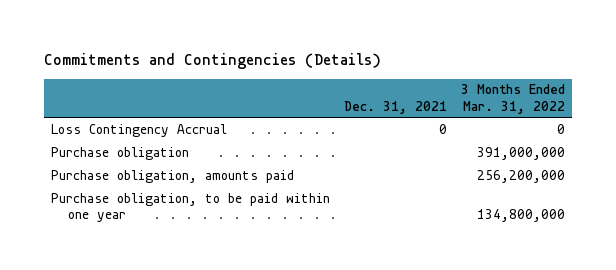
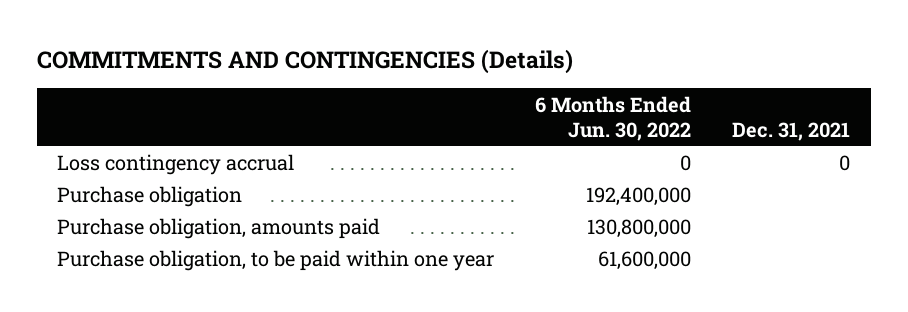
- Commitments and Contingencies (Details)
+ COMMITMENTS AND CONTINGENCIES (Details)
- | Dec. 31, 2021 | 3 Months Ended Mar. 31, 2022
+ | 6 Months Ended Jun. 30, 2022 | Dec. 31, 2021
- Loss Contingency Accrual | 0 | 0
+ Loss contingency accrual | 0 | 0

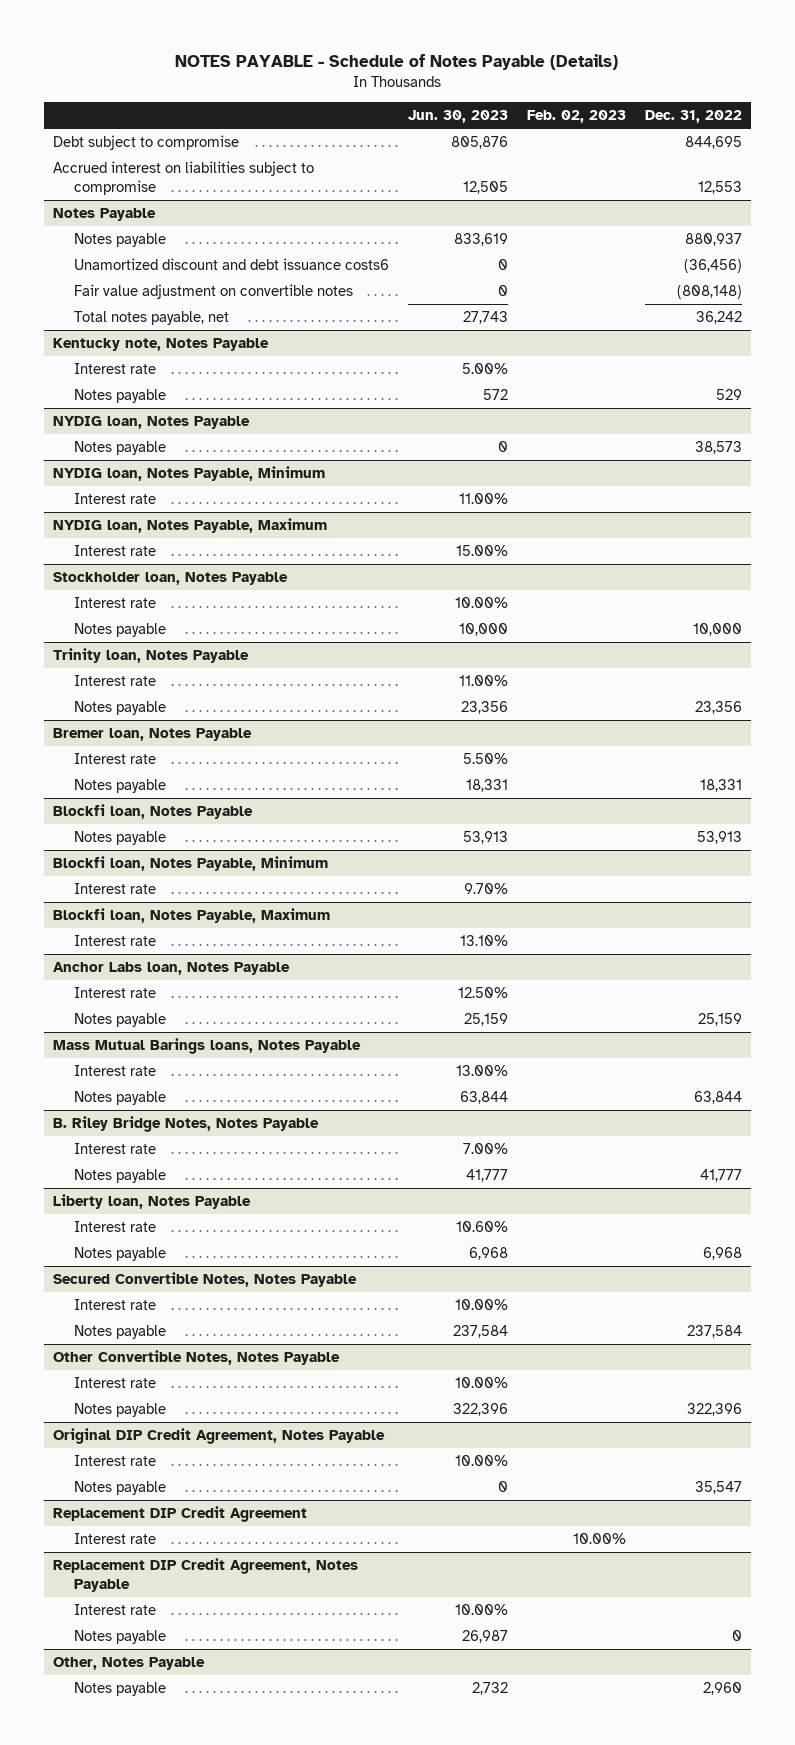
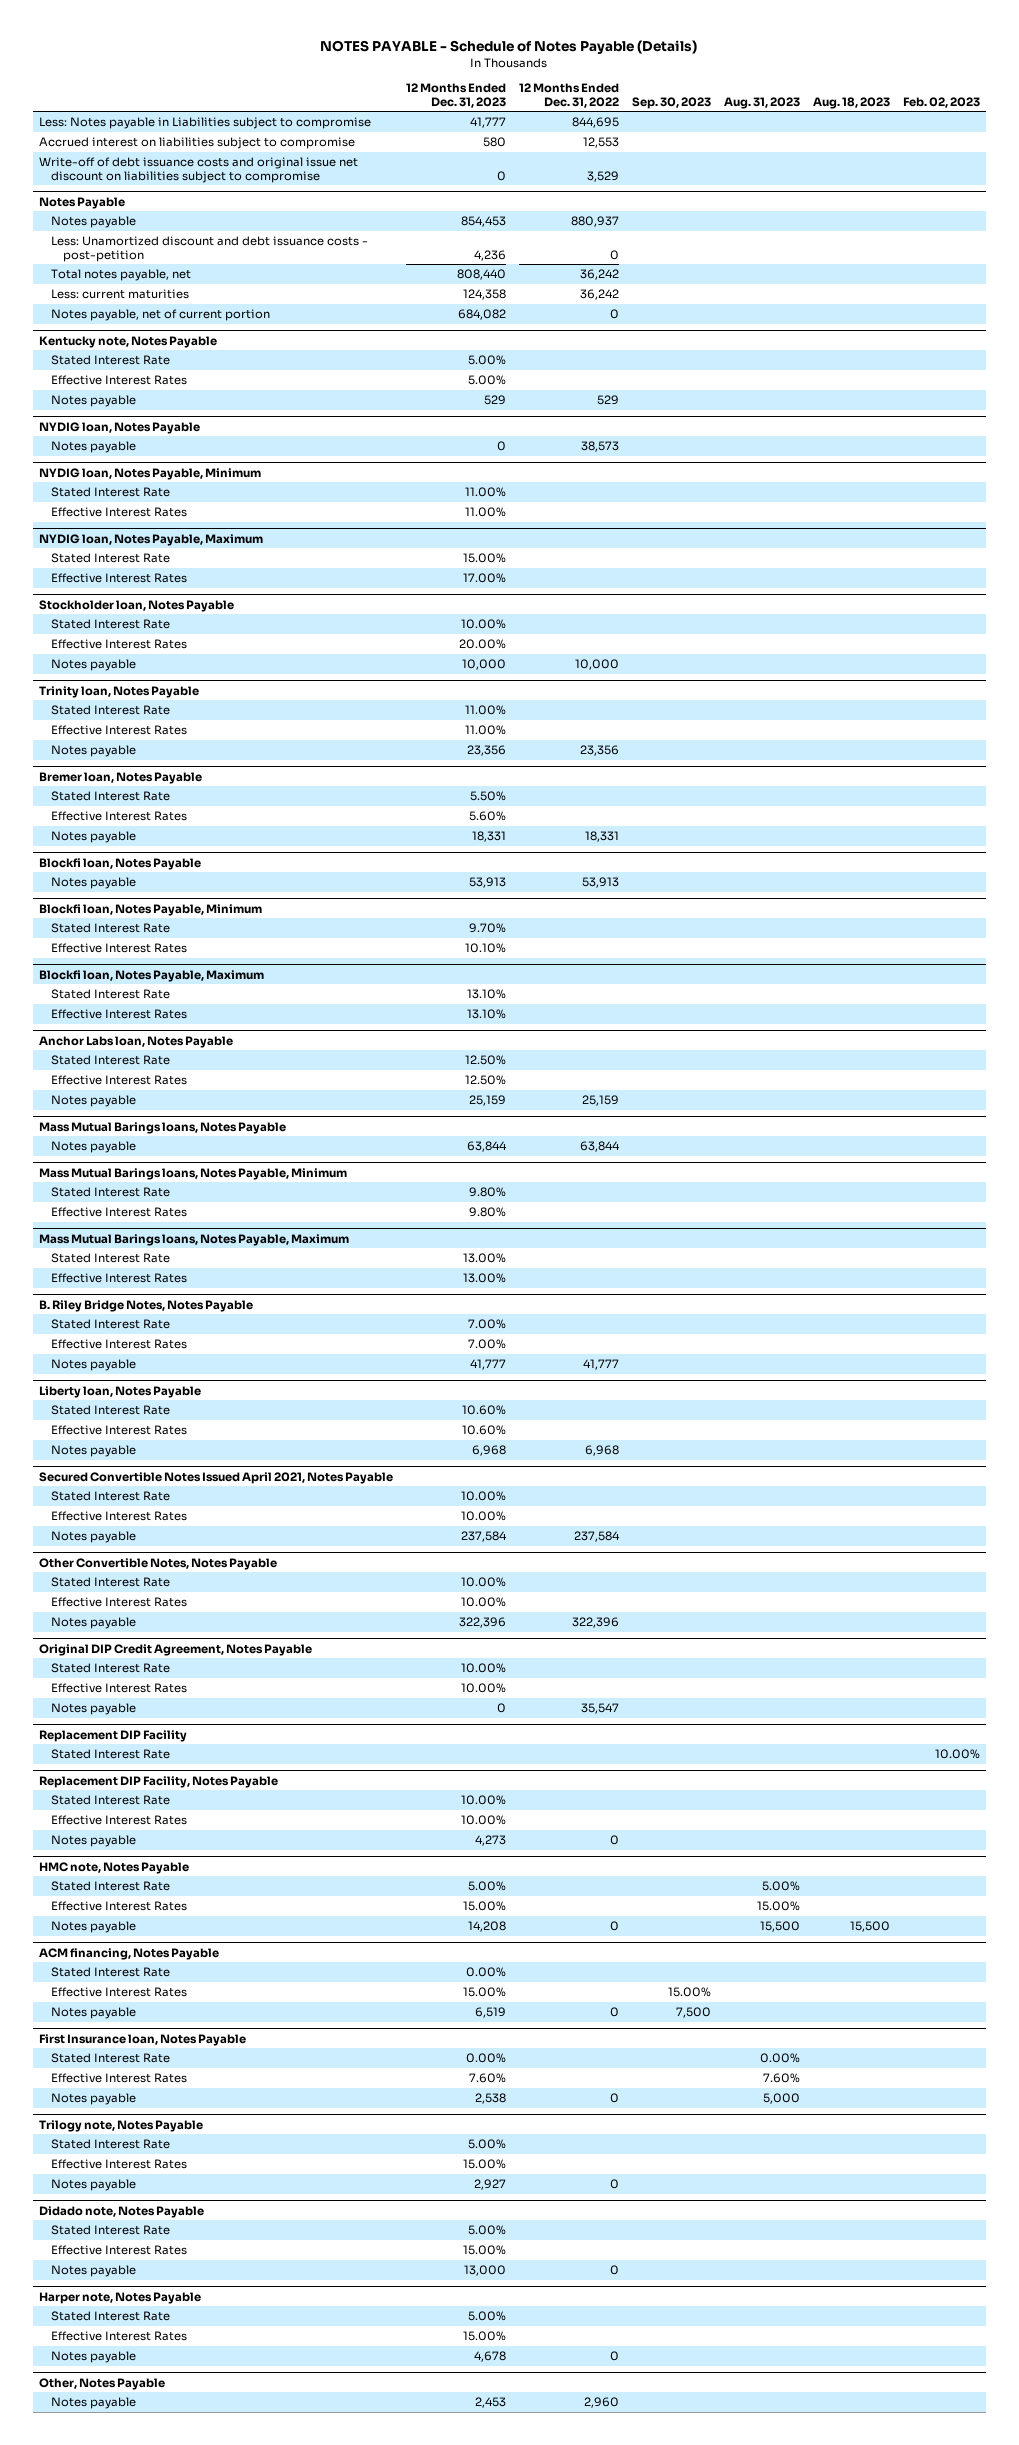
- | Jun. 30, 2023 | Feb. 02, 2023 | Dec. 31, 2022
+ | 12 Months Ended Dec. 31, 2023 | 12 Months Ended Dec. 31, 2022 | Sep. 30, 2023 | Aug. 31, 2023 | Aug. 18, 2023 | Feb. 02, 2023
- Debt subject to compromise | 805,876 | | 844,695
+ Less: Notes payable in Liabilities subject to compromise | 41,777 | 844,695 | | | |
+ Write-off of debt issuance costs and original issue net discount on liabilities subject to compromise | 0 | 3,529 | | | |
@ Notes Payable
- Unamortized discount and debt issuance costs6 | 0 | | (36,456)
- Fair value adjustment on convertible notes | 0 | | (808,148)
+ Less: Unamortized discount and debt issuance costs - post-petition | 4,236 | 0 | | | |
+ Less: current maturities | 124,358 | 36,242 | | | |
+ Notes payable, net of current portion | 684,082 | 0 | | | |
@ Kentucky note, Notes Payable
- Interest rate | 5.00% | |
+ Stated Interest Rate | 5.00% | | | | |
+ Effective Interest Rates | 5.00% | | | | |
@ NYDIG loan, Notes Payable, Minimum
- Interest rate | 11.00% | |
+ Stated Interest Rate | 11.00% | | | | |
+ Effective Interest Rates | 11.00% | | | | |
@ NYDIG loan, Notes Payable, Maximum
- Interest rate | 15.00% | |
+ Stated Interest Rate | 15.00% | | | | |
+ Effective Interest Rates | 17.00% | | | | |
@ Stockholder loan, Notes Payable
- Interest rate | 10.00% | |
+ Stated Interest Rate | 10.00% | | | | |
+ Effective Interest Rates | 20.00% | | | | |
@ Trinity loan, Notes Payable
- Interest rate | 11.00% | |
+ Stated Interest Rate | 11.00% | | | | |
+ Effective Interest Rates | 11.00% | | | | |
@ Bremer loan, Notes Payable
- Interest rate | 5.50% | |
+ Stated Interest Rate | 5.50% | | | | |
+ Effective Interest Rates | 5.60% | | | | |
@ Blockfi loan, Notes Payable, Minimum
- Interest rate | 9.70% | |
+ Stated Interest Rate | 9.70% | | | | |
+ Effective Interest Rates | 10.10% | | | | |
@ Blockfi loan, Notes Payable, Maximum
- Interest rate | 13.10% | |
+ Stated Interest Rate | 13.10% | | | | |
+ Effective Interest Rates | 13.10% | | | | |
@ Anchor Labs loan, Notes Payable
- Interest rate | 12.50% | |
+ Stated Interest Rate | 12.50% | | | | |
+ Effective Interest Rates | 12.50% | | | | |
@ Mass Mutual Barings loans, Notes Payable
- Interest rate | 13.00% | |
+ Mass Mutual Barings loans, Notes Payable, Minimum
+ Stated Interest Rate | 9.80% | | | | |
+ Effective Interest Rates | 9.80% | | | | |
+ Mass Mutual Barings loans, Notes Payable, Maximum
+ Stated Interest Rate | 13.00% | | | | |
+ Effective Interest Rates | 13.00% | | | | |
@ B. Riley Bridge Notes, Notes Payable
- Interest rate | 7.00% | |
+ Stated Interest Rate | 7.00% | | | | |
+ Effective Interest Rates | 7.00% | | | | |
@ Liberty loan, Notes Payable
- Interest rate | 10.60% | |
+ Stated Interest Rate | 10.60% | | | | |
+ Effective Interest Rates | 10.60% | | | | |
- Secured Convertible Notes, Notes Payable
- Interest rate | 10.00% | |
+ Secured Convertible Notes Issued April 2021, Notes Payable
+ Stated Interest Rate | 10.00% | | | | |
+ Effective Interest Rates | 10.00% | | | | |
@ Other Convertible Notes, Notes Payable
- Interest rate | 10.00% | |
+ Stated Interest Rate | 10.00% | | | | |
+ Effective Interest Rates | 10.00% | | | | |
@ Original DIP Credit Agreement, Notes Payable
- Interest rate | 10.00% | |
+ Stated Interest Rate | 10.00% | | | | |
+ Effective Interest Rates | 10.00% | | | | |
- Replacement DIP Credit Agreement
- Interest rate | | 10.00% |
- Replacement DIP Credit Agreement, Notes Payable
- Interest rate | 10.00% | |
+ Replacement DIP Facility
+ Stated Interest Rate | | | | | | 10.00%
+ Replacement DIP Facility, Notes Payable
+ Stated Interest Rate | 10.00% | | | | |
+ Effective Interest Rates | 10.00% | | | | |
+ HMC note, Notes Payable
+ Stated Interest Rate | 5.00% | | | 5.00% | |
+ Effective Interest Rates | 15.00% | | | 15.00% | |
+ Notes payable | 14,208 | 0 | | 15,500 | 15,500 |
+ ACM financing, Notes Payable
+ Stated Interest Rate | 0.00% | | | | |
+ Effective Interest Rates | 15.00% | | 15.00% | | |
+ Notes payable | 6,519 | 0 | 7,500 | | |
+ First Insurance loan, Notes Payable
+ Stated Interest Rate | 0.00% | | | 0.00% | |
+ Effective Interest Rates | 7.60% | | | 7.60% | |
+ Notes payable | 2,538 | 0 | | 5,000 | |
+ Trilogy note, Notes Payable
+ Stated Interest Rate | 5.00% | | | | |
+ Effective Interest Rates | 15.00% | | | | |
+ Notes payable | 2,927 | 0 | | | |
+ Didado note, Notes Payable
+ Stated Interest Rate | 5.00% | | | | |
+ Effective Interest Rates | 15.00% | | | | |
+ Notes payable | 13,000 | 0 | | | |
+ Harper note, Notes Payable
+ Stated Interest Rate | 5.00% | | | | |
+ Effective Interest Rates | 15.00% | | | | |
+ Notes payable | 4,678 | 0 | | | |

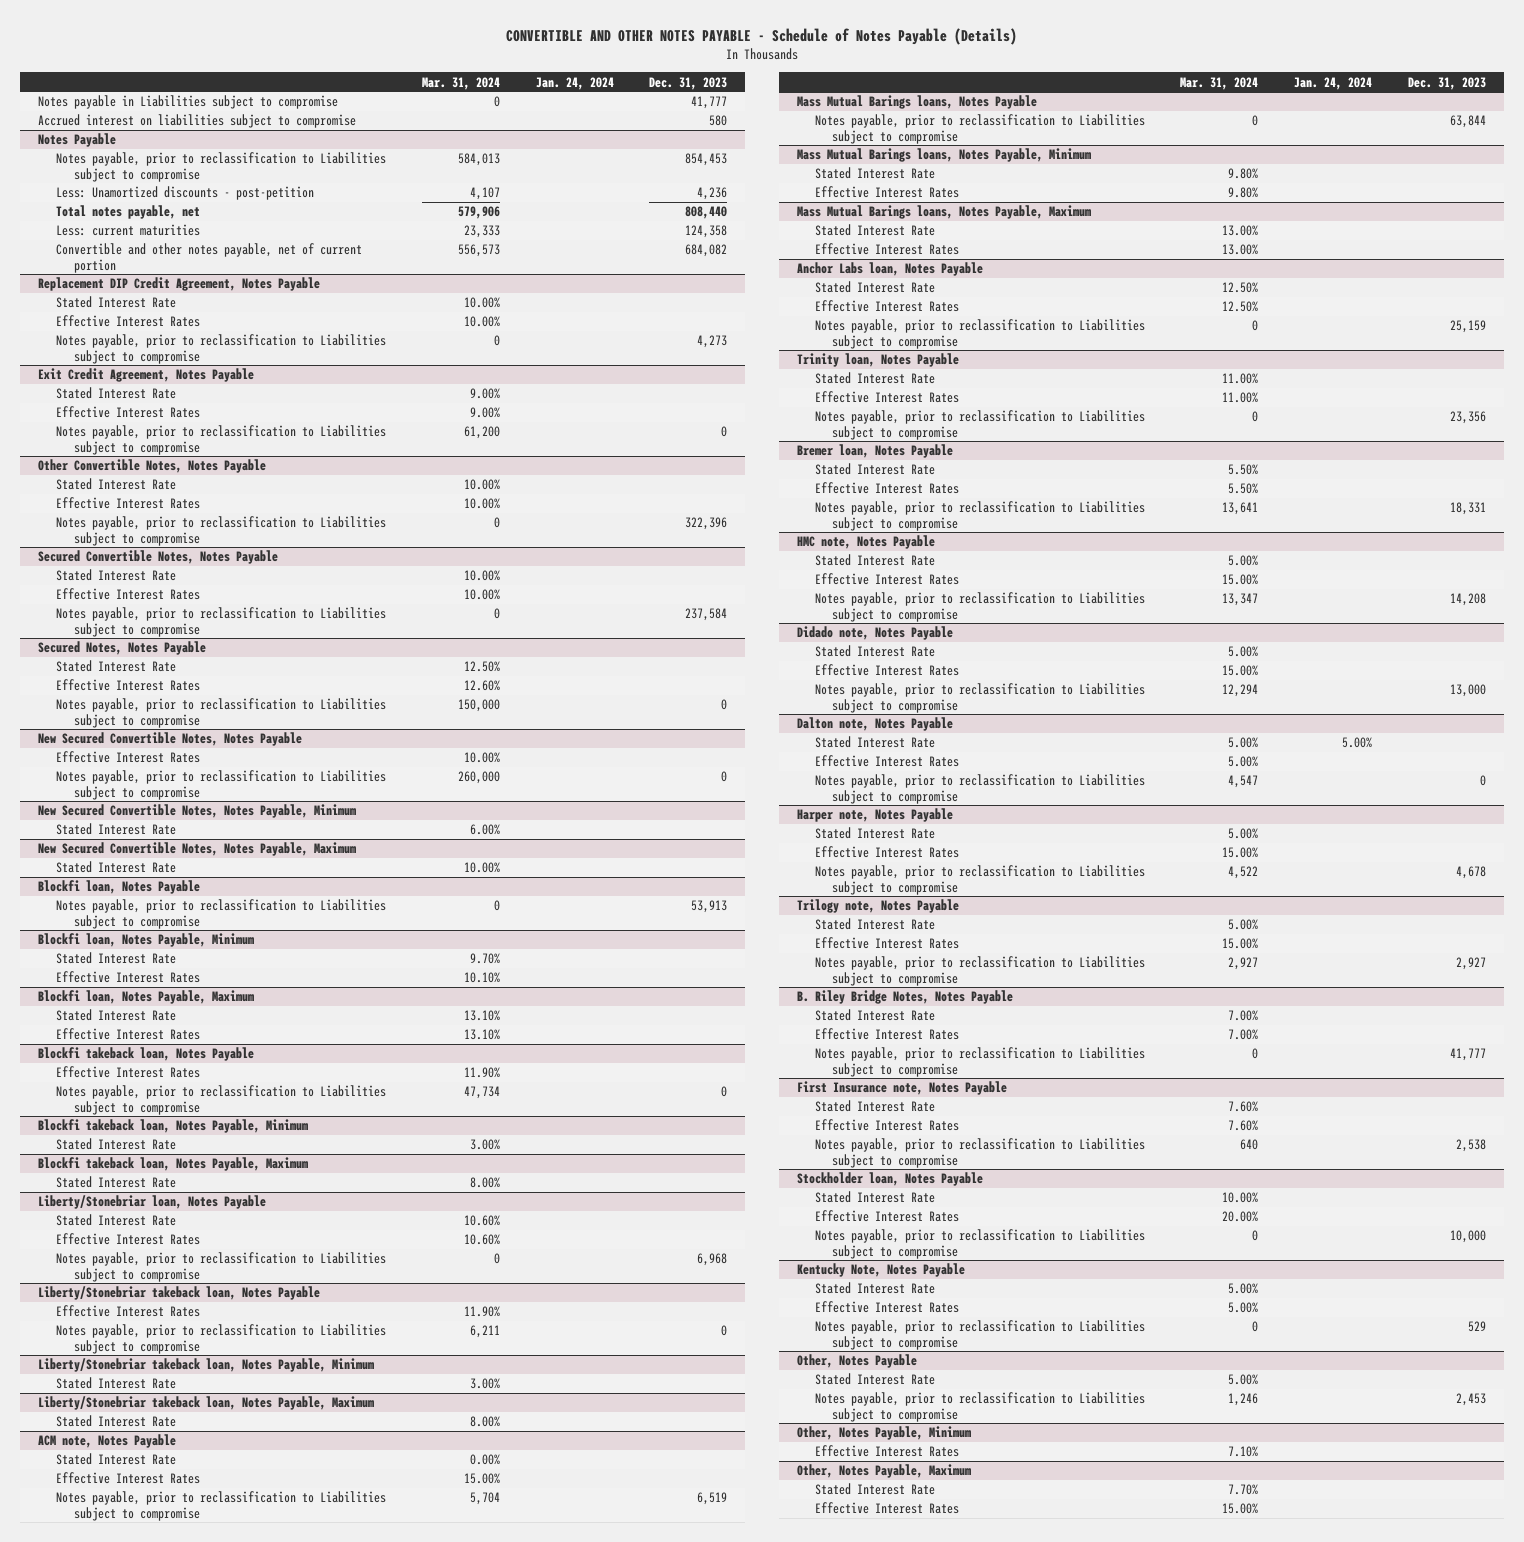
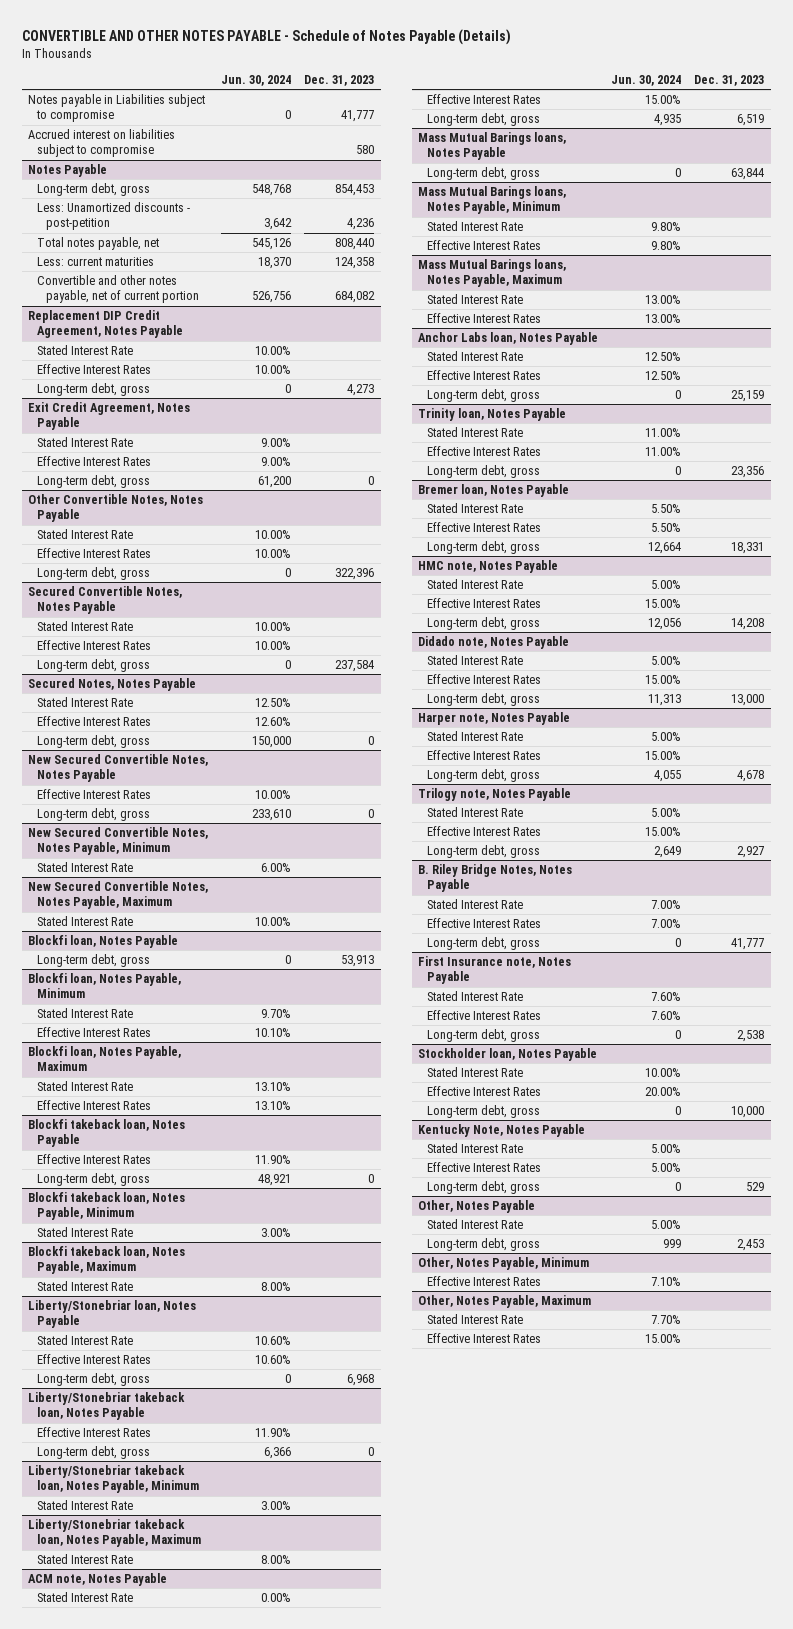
- | Mar. 31, 2024 | Jan. 24, 2024 | Dec. 31, 2023
+ | Jun. 30, 2024 | Dec. 31, 2023
@ Notes Payable
- Notes payable, prior to reclassification to Liabilities subject to compromise | 584,013 | | 854,453
+ Long-term debt, gross | 548,768 | 854,453
@ Replacement DIP Credit Agreement, Notes Payable
- Notes payable, prior to reclassification to Liabilities subject to compromise | 0 | | 4,273
+ Long-term debt, gross | 0 | 4,273
@ Exit Credit Agreement, Notes Payable
- Notes payable, prior to reclassification to Liabilities subject to compromise | 61,200 | | 0
+ Long-term debt, gross | 61,200 | 0
@ Other Convertible Notes, Notes Payable
- Notes payable, prior to reclassification to Liabilities subject to compromise | 0 | | 322,396
+ Long-term debt, gross | 0 | 322,396
@ Secured Convertible Notes, Notes Payable
- Notes payable, prior to reclassification to Liabilities subject to compromise | 0 | | 237,584
+ Long-term debt, gross | 0 | 237,584
@ Secured Notes, Notes Payable
- Notes payable, prior to reclassification to Liabilities subject to compromise | 150,000 | | 0
+ Long-term debt, gross | 150,000 | 0
@ New Secured Convertible Notes, Notes Payable
- Notes payable, prior to reclassification to Liabilities subject to compromise | 260,000 | | 0
+ Long-term debt, gross | 233,610 | 0
@ Blockfi loan, Notes Payable
- Notes payable, prior to reclassification to Liabilities subject to compromise | 0 | | 53,913
+ Long-term debt, gross | 0 | 53,913
@ Blockfi takeback loan, Notes Payable
- Notes payable, prior to reclassification to Liabilities subject to compromise | 47,734 | | 0
+ Long-term debt, gross | 48,921 | 0
@ Liberty/Stonebriar loan, Notes Payable
- Notes payable, prior to reclassification to Liabilities subject to compromise | 0 | | 6,968
+ Long-term debt, gross | 0 | 6,968
@ Liberty/Stonebriar takeback loan, Notes Payable
- Notes payable, prior to reclassification to Liabilities subject to compromise | 6,211 | | 0
+ Long-term debt, gross | 6,366 | 0
@ ACM note, Notes Payable
- Notes payable, prior to reclassification to Liabilities subject to compromise | 5,704 | | 6,519
+ Long-term debt, gross | 4,935 | 6,519
@ Mass Mutual Barings loans, Notes Payable
- Notes payable, prior to reclassification to Liabilities subject to compromise | 0 | | 63,844
+ Long-term debt, gross | 0 | 63,844
@ Anchor Labs loan, Notes Payable
- Notes payable, prior to reclassification to Liabilities subject to compromise | 0 | | 25,159
+ Long-term debt, gross | 0 | 25,159
@ Trinity loan, Notes Payable
- Notes payable, prior to reclassification to Liabilities subject to compromise | 0 | | 23,356
+ Long-term debt, gross | 0 | 23,356
@ Bremer loan, Notes Payable
- Notes payable, prior to reclassification to Liabilities subject to compromise | 13,641 | | 18,331
+ Long-term debt, gross | 12,664 | 18,331
@ HMC note, Notes Payable
- Notes payable, prior to reclassification to Liabilities subject to compromise | 13,347 | | 14,208
+ Long-term debt, gross | 12,056 | 14,208
@ Didado note, Notes Payable
- Notes payable, prior to reclassification to Liabilities subject to compromise | 12,294 | | 13,000
- Dalton note, Notes Payable
- Stated Interest Rate | 5.00% | 5.00% |
- Effective Interest Rates | 5.00% | |
- Notes payable, prior to reclassification to Liabilities subject to compromise | 4,547 | | 0
@ Didado note, Notes Payable
+ Long-term debt, gross | 11,313 | 13,000
@ Harper note, Notes Payable
- Notes payable, prior to reclassification to Liabilities subject to compromise | 4,522 | | 4,678
+ Long-term debt, gross | 4,055 | 4,678
@ Trilogy note, Notes Payable
- Notes payable, prior to reclassification to Liabilities subject to compromise | 2,927 | | 2,927
+ Long-term debt, gross | 2,649 | 2,927
@ B. Riley Bridge Notes, Notes Payable
- Notes payable, prior to reclassification to Liabilities subject to compromise | 0 | | 41,777
+ Long-term debt, gross | 0 | 41,777
@ First Insurance note, Notes Payable
- Notes payable, prior to reclassification to Liabilities subject to compromise | 640 | | 2,538
+ Long-term debt, gross | 0 | 2,538
@ Stockholder loan, Notes Payable
- Notes payable, prior to reclassification to Liabilities subject to compromise | 0 | | 10,000
+ Long-term debt, gross | 0 | 10,000
@ Kentucky Note, Notes Payable
- Notes payable, prior to reclassification to Liabilities subject to compromise | 0 | | 529
+ Long-term debt, gross | 0 | 529
@ Other, Notes Payable
- Notes payable, prior to reclassification to Liabilities subject to compromise | 1,246 | | 2,453
+ Long-term debt, gross | 999 | 2,453

